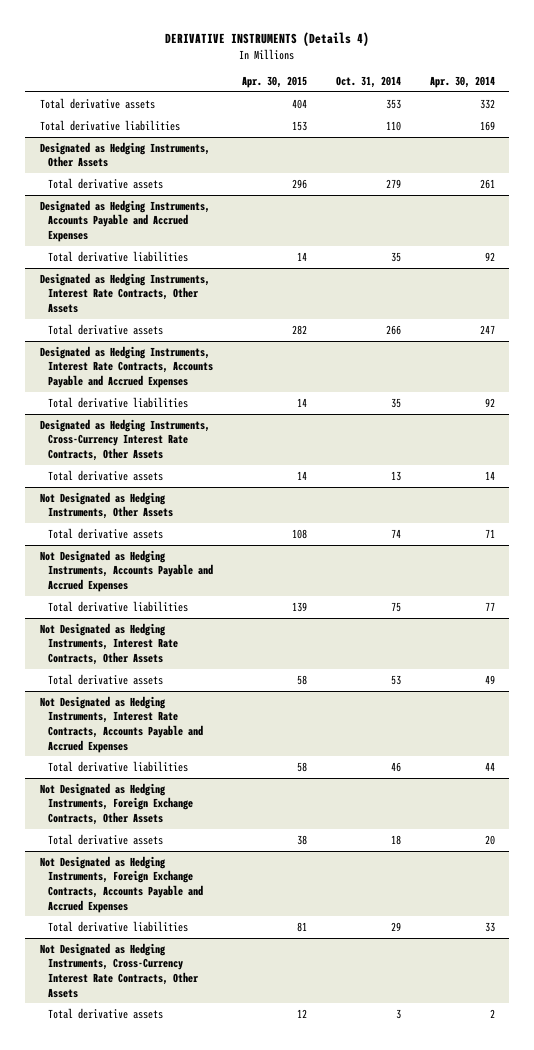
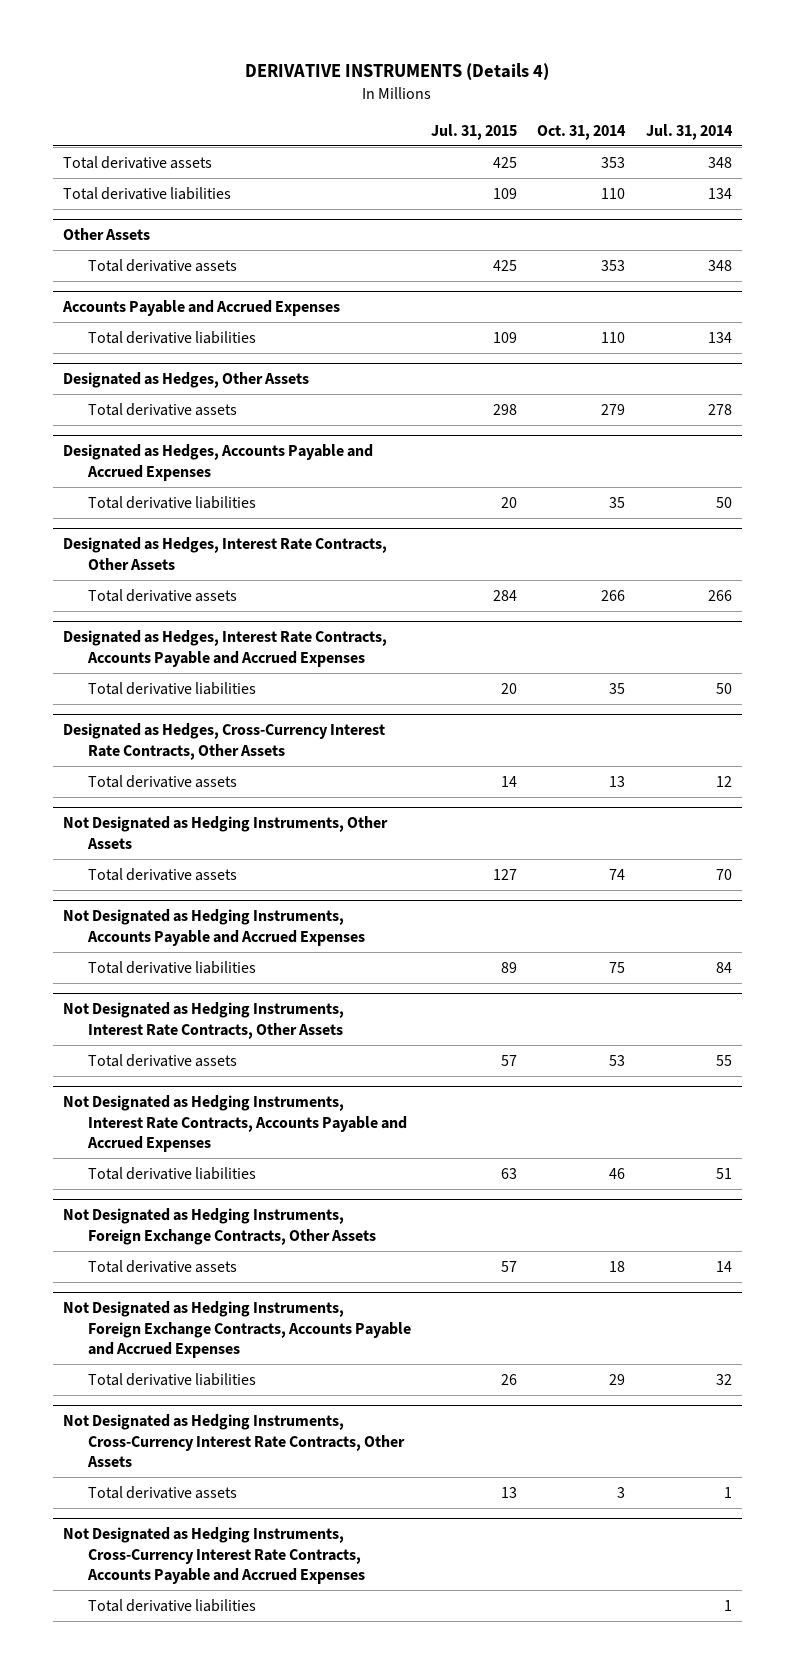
- | Apr. 30, 2015 | Oct. 31, 2014 | Apr. 30, 2014
+ | Jul. 31, 2015 | Oct. 31, 2014 | Jul. 31, 2014
- Designated as Hedging Instruments, Other Assets
+ Other Assets
+ Total derivative assets | 425 | 353 | 348
+ Accounts Payable and Accrued Expenses
+ Total derivative liabilities | 109 | 110 | 134
+ Designated as Hedges, Other Assets
- Designated as Hedging Instruments, Accounts Payable and Accrued Expenses
+ Designated as Hedges, Accounts Payable and Accrued Expenses
- Designated as Hedging Instruments, Interest Rate Contracts, Other Assets
+ Designated as Hedges, Interest Rate Contracts, Other Assets
- Designated as Hedging Instruments, Interest Rate Contracts, Accounts Payable and Accrued Expenses
+ Designated as Hedges, Interest Rate Contracts, Accounts Payable and Accrued Expenses
- Designated as Hedging Instruments, Cross-Currency Interest Rate Contracts, Other Assets
+ Designated as Hedges, Cross-Currency Interest Rate Contracts, Other Assets
+ Not Designated as Hedging Instruments, Cross-Currency Interest Rate Contracts, Accounts Payable and Accrued Expenses
+ Total derivative liabilities | | | 1

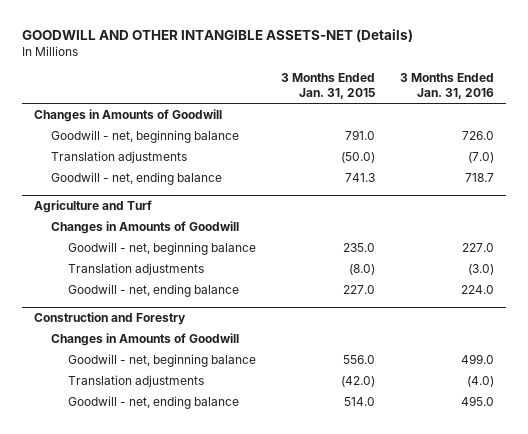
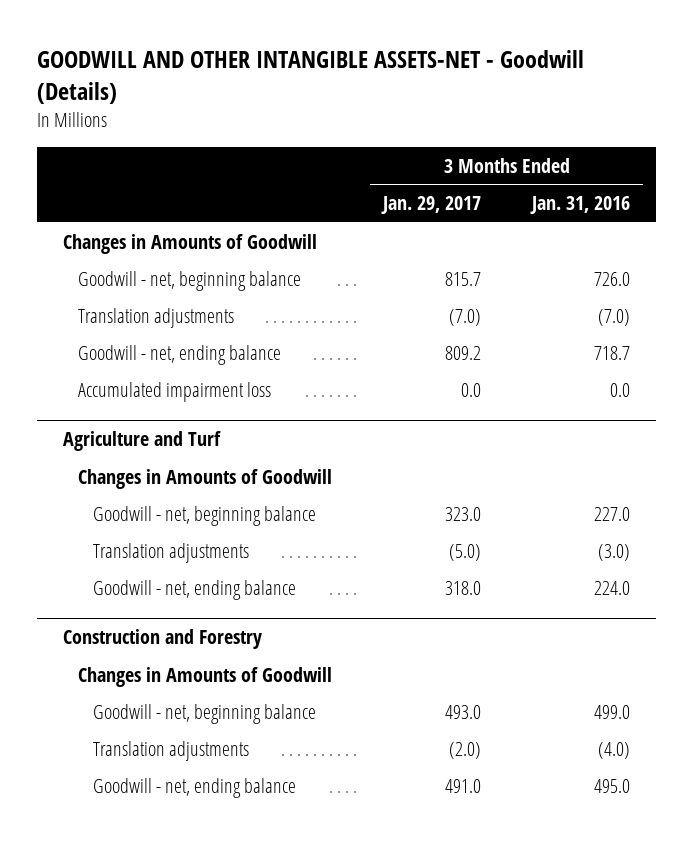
- GOODWILL AND OTHER INTANGIBLE ASSETS-NET (Details)
+ GOODWILL AND OTHER INTANGIBLE ASSETS-NET - Goodwill (Details)
- | 3 Months Ended Jan. 31, 2015 | 3 Months Ended Jan. 31, 2016
+ | 3 Months Ended Jan. 29, 2017 | 3 Months Ended Jan. 31, 2016
+ Accumulated impairment loss | 0.0 | 0.0

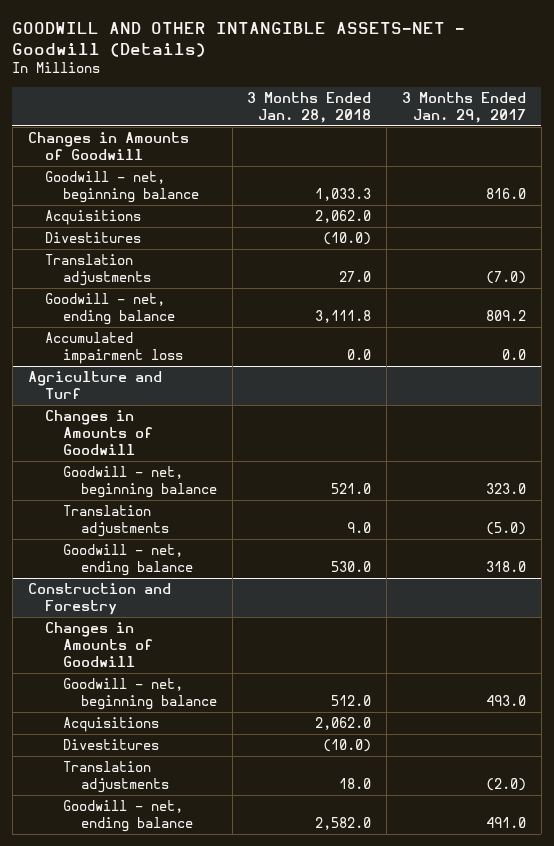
- | 3 Months Ended Jan. 29, 2017 | 3 Months Ended Jan. 31, 2016
+ | 3 Months Ended Jan. 28, 2018 | 3 Months Ended Jan. 29, 2017
- Goodwill - net, beginning balance | 815.7 | 726.0
+ Goodwill - net, beginning balance | 1,033.3 | 816.0
+ Acquisitions | 2,062.0 |
+ Divestitures | (10.0) |
@ Construction and Forestry
+ Acquisitions | 2,062.0 |
+ Divestitures | (10.0) |

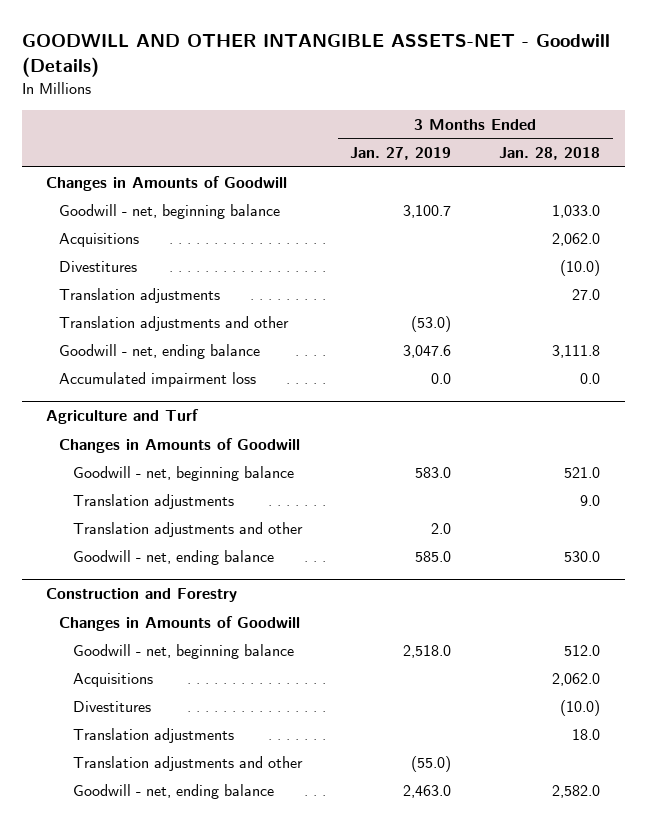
- | 3 Months Ended Jan. 28, 2018 | 3 Months Ended Jan. 29, 2017
+ | 3 Months Ended Jan. 27, 2019 | 3 Months Ended Jan. 28, 2018
- Goodwill - net, beginning balance | 1,033.3 | 816.0
+ Goodwill - net, beginning balance | 3,100.7 | 1,033.0
+ Translation adjustments and other | (53.0) |
@ Agriculture and Turf
+ Translation adjustments and other | 2.0 |
@ Construction and Forestry
+ Translation adjustments and other | (55.0) |

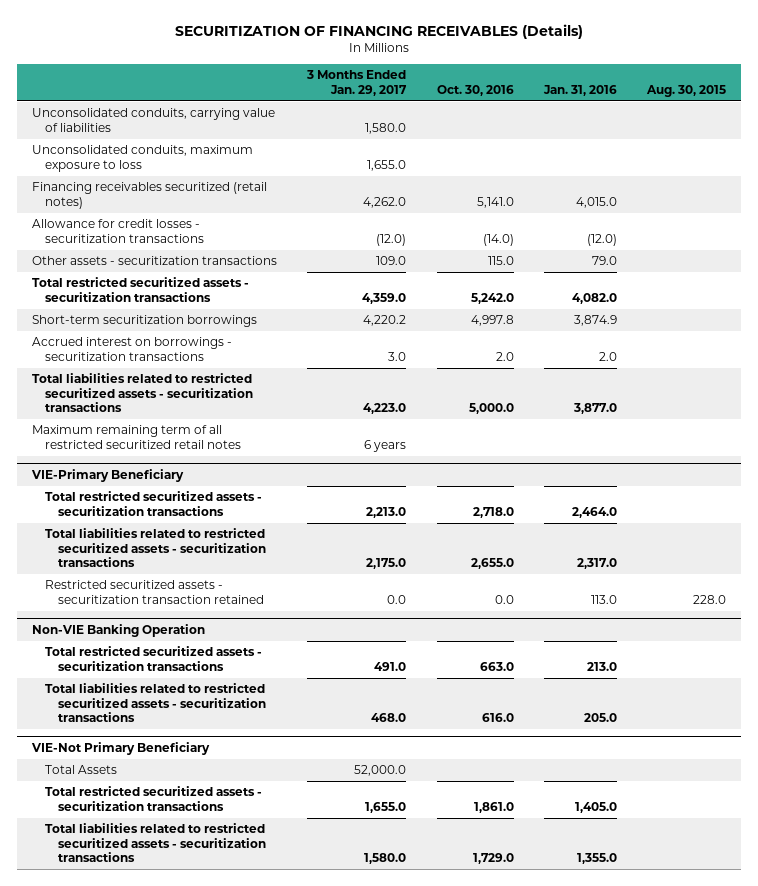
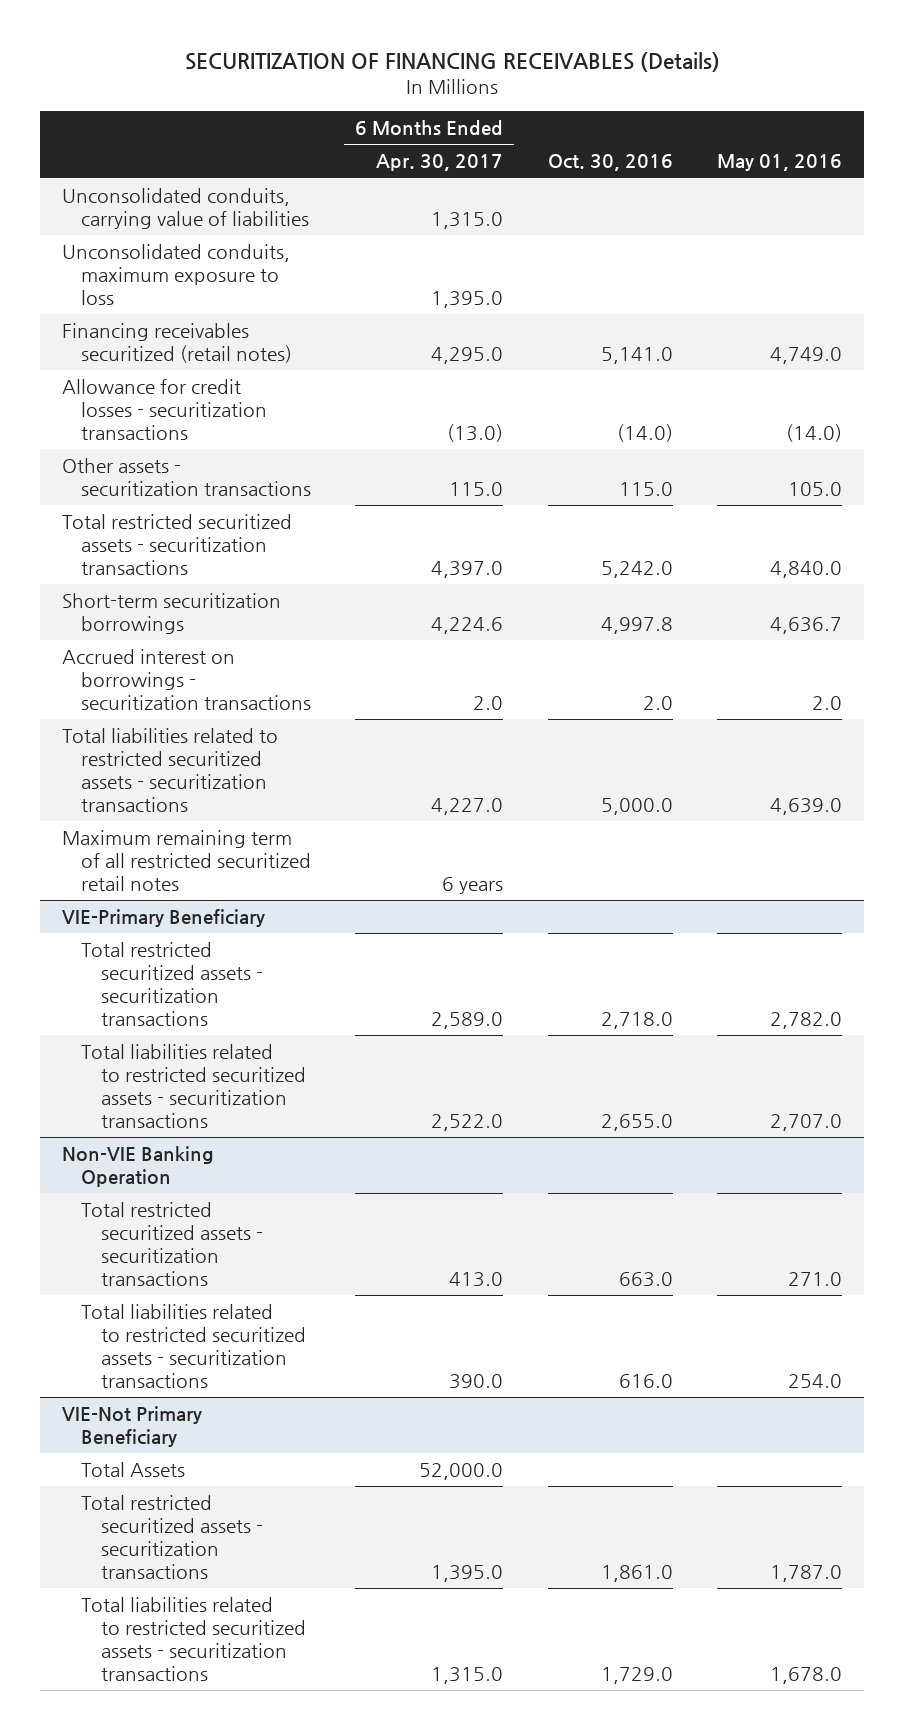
- | 3 Months Ended Jan. 29, 2017 | Oct. 30, 2016 | Jan. 31, 2016 | Aug. 30, 2015
+ | 6 Months Ended Apr. 30, 2017 | Oct. 30, 2016 | May 01, 2016
@ VIE-Primary Beneficiary
- Restricted securitized assets - securitization transaction retained | 0.0 | 0.0 | 113.0 | 228.0

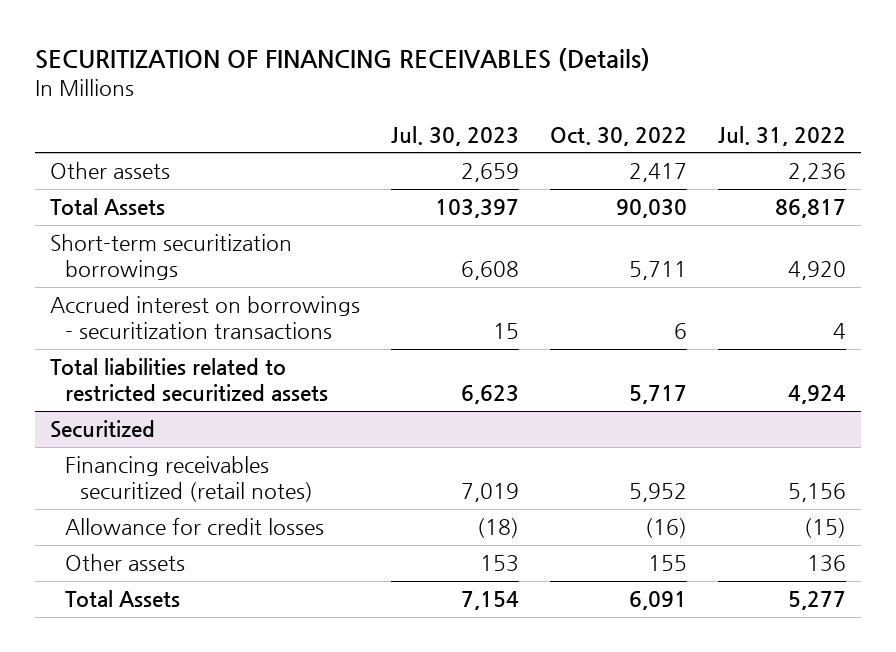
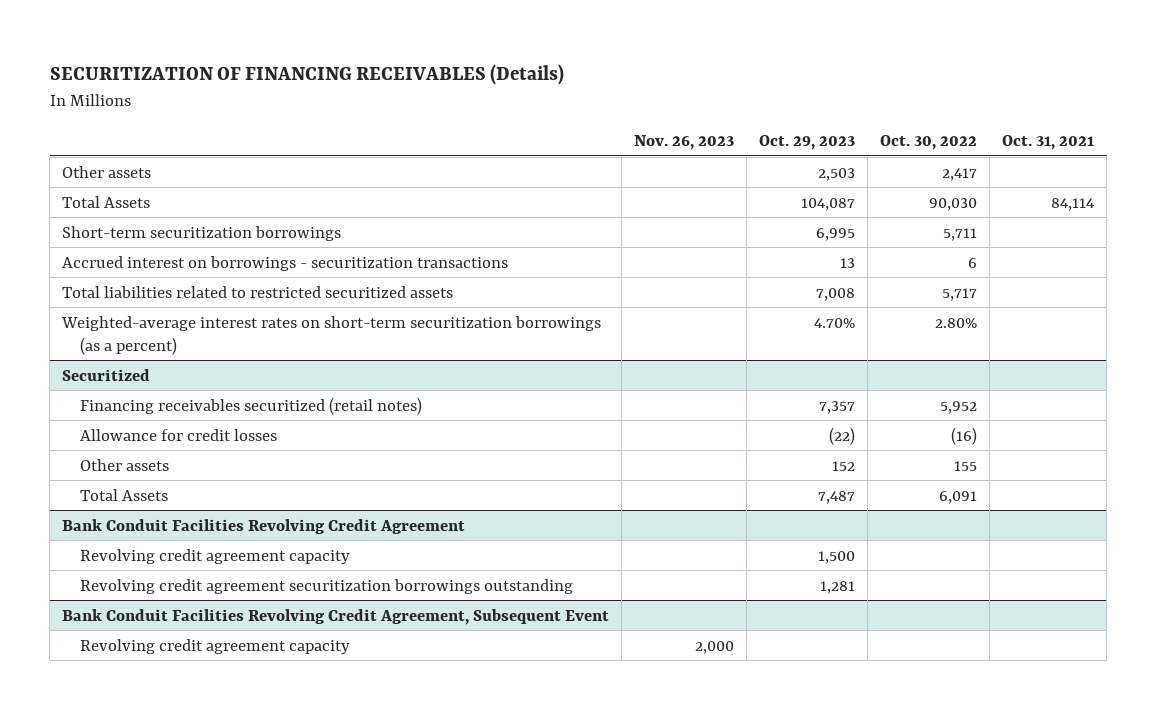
- | Jul. 30, 2023 | Oct. 30, 2022 | Jul. 31, 2022
+ | Nov. 26, 2023 | Oct. 29, 2023 | Oct. 30, 2022 | Oct. 31, 2021
+ Weighted-average interest rates on short-term securitization borrowings (as a percent) | | 4.70% | 2.80% |
+ Bank Conduit Facilities Revolving Credit Agreement
+ Revolving credit agreement capacity | | 1,500 | |
+ Revolving credit agreement securitization borrowings outstanding | | 1,281 | |
+ Bank Conduit Facilities Revolving Credit Agreement, Subsequent Event
+ Revolving credit agreement capacity | 2,000 | | |

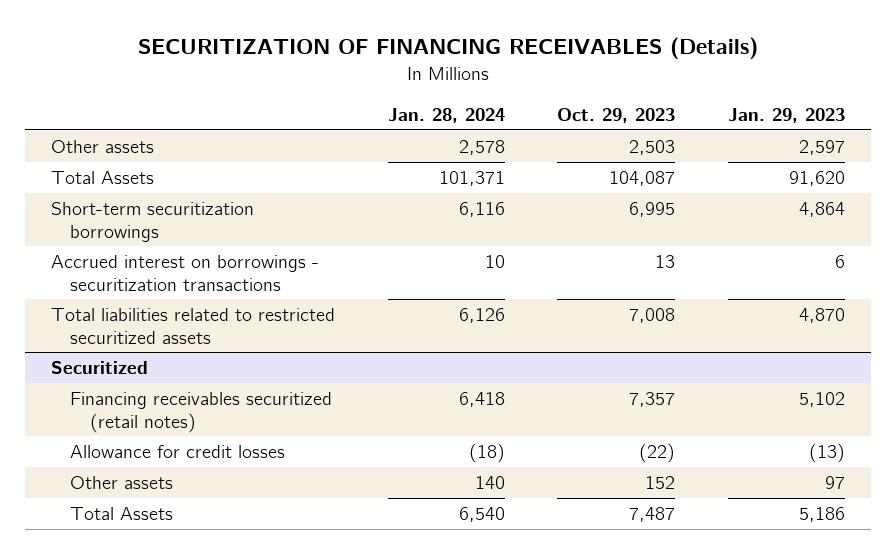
- | Nov. 26, 2023 | Oct. 29, 2023 | Oct. 30, 2022 | Oct. 31, 2021
+ | Jan. 28, 2024 | Oct. 29, 2023 | Jan. 29, 2023
- Weighted-average interest rates on short-term securitization borrowings (as a percent) | | 4.70% | 2.80% |
- Bank Conduit Facilities Revolving Credit Agreement
- Revolving credit agreement capacity | | 1,500 | |
- Revolving credit agreement securitization borrowings outstanding | | 1,281 | |
- Bank Conduit Facilities Revolving Credit Agreement, Subsequent Event
- Revolving credit agreement capacity | 2,000 | | |

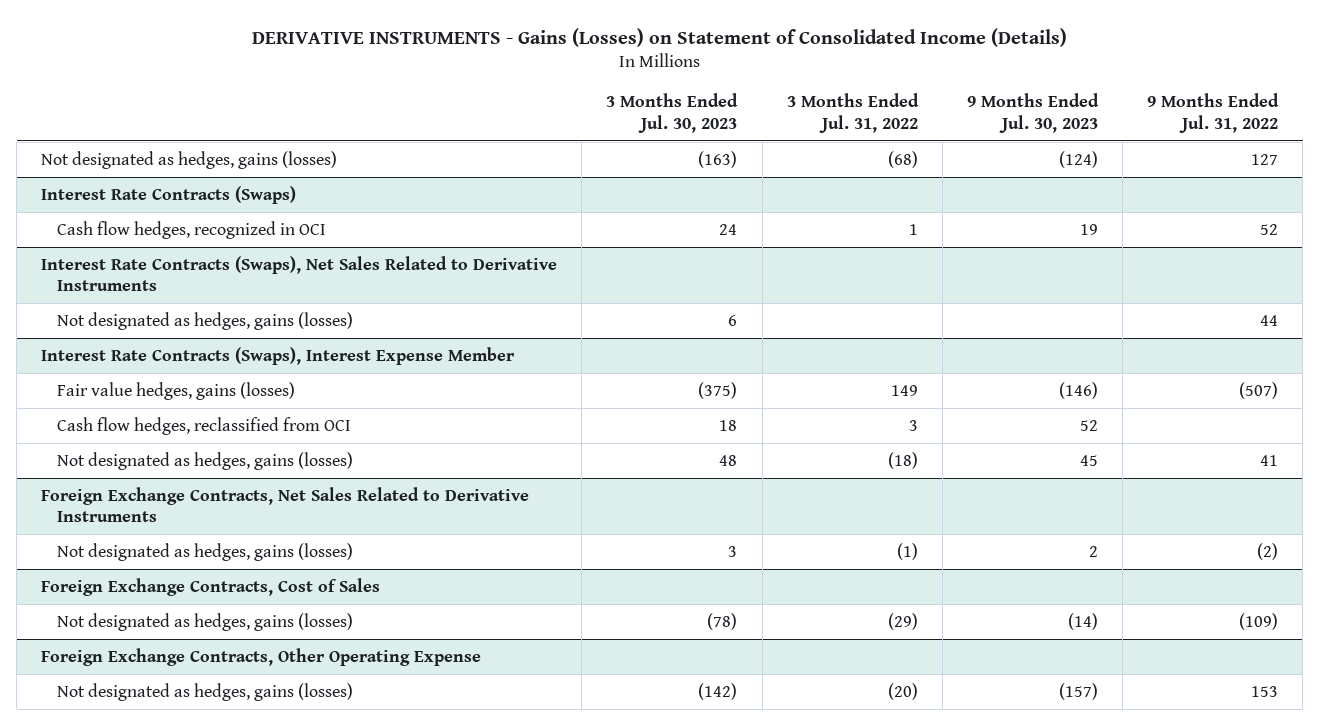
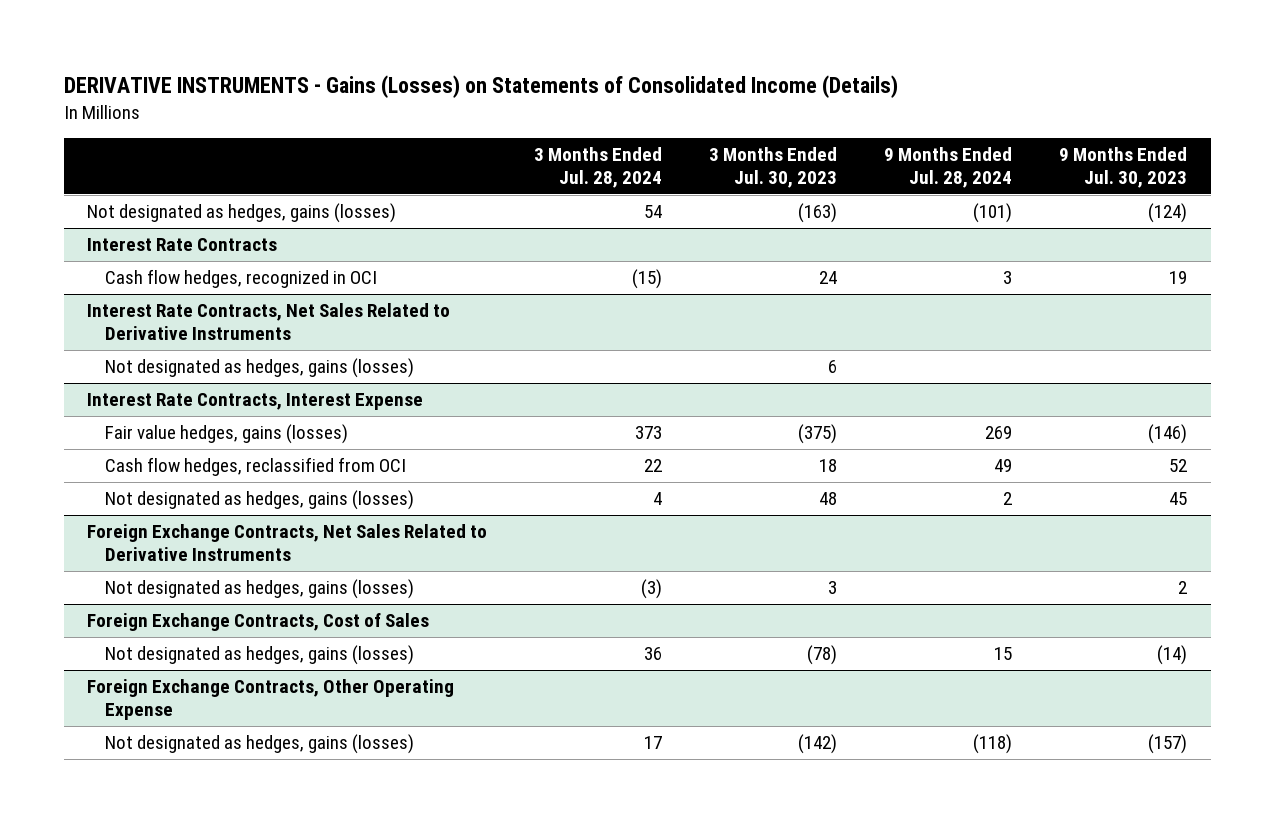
- DERIVATIVE INSTRUMENTS - Gains (Losses) on Statement of Consolidated Income (Details)
+ DERIVATIVE INSTRUMENTS - Gains (Losses) on Statements of Consolidated Income (Details)
- | 3 Months Ended Jul. 30, 2023 | 3 Months Ended Jul. 31, 2022 | 9 Months Ended Jul. 30, 2023 | 9 Months Ended Jul. 31, 2022
+ | 3 Months Ended Jul. 28, 2024 | 3 Months Ended Jul. 30, 2023 | 9 Months Ended Jul. 28, 2024 | 9 Months Ended Jul. 30, 2023
- Interest Rate Contracts (Swaps)
+ Interest Rate Contracts
- Interest Rate Contracts (Swaps), Net Sales Related to Derivative Instruments
+ Interest Rate Contracts, Net Sales Related to Derivative Instruments
- Interest Rate Contracts (Swaps), Interest Expense Member
+ Interest Rate Contracts, Interest Expense

